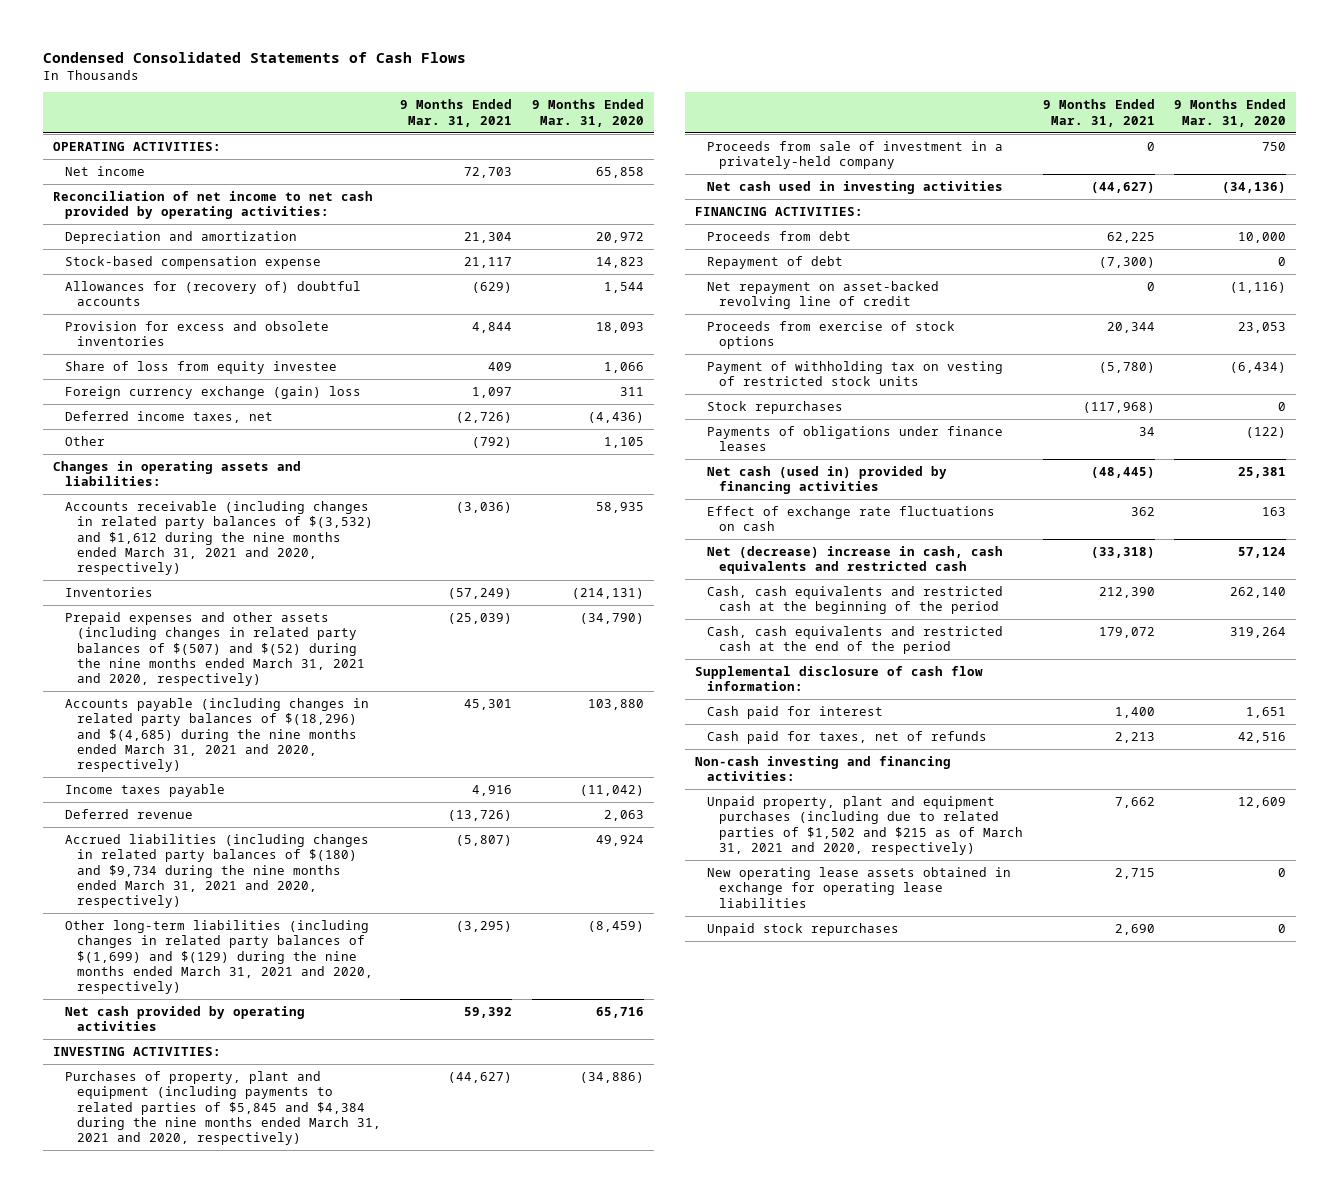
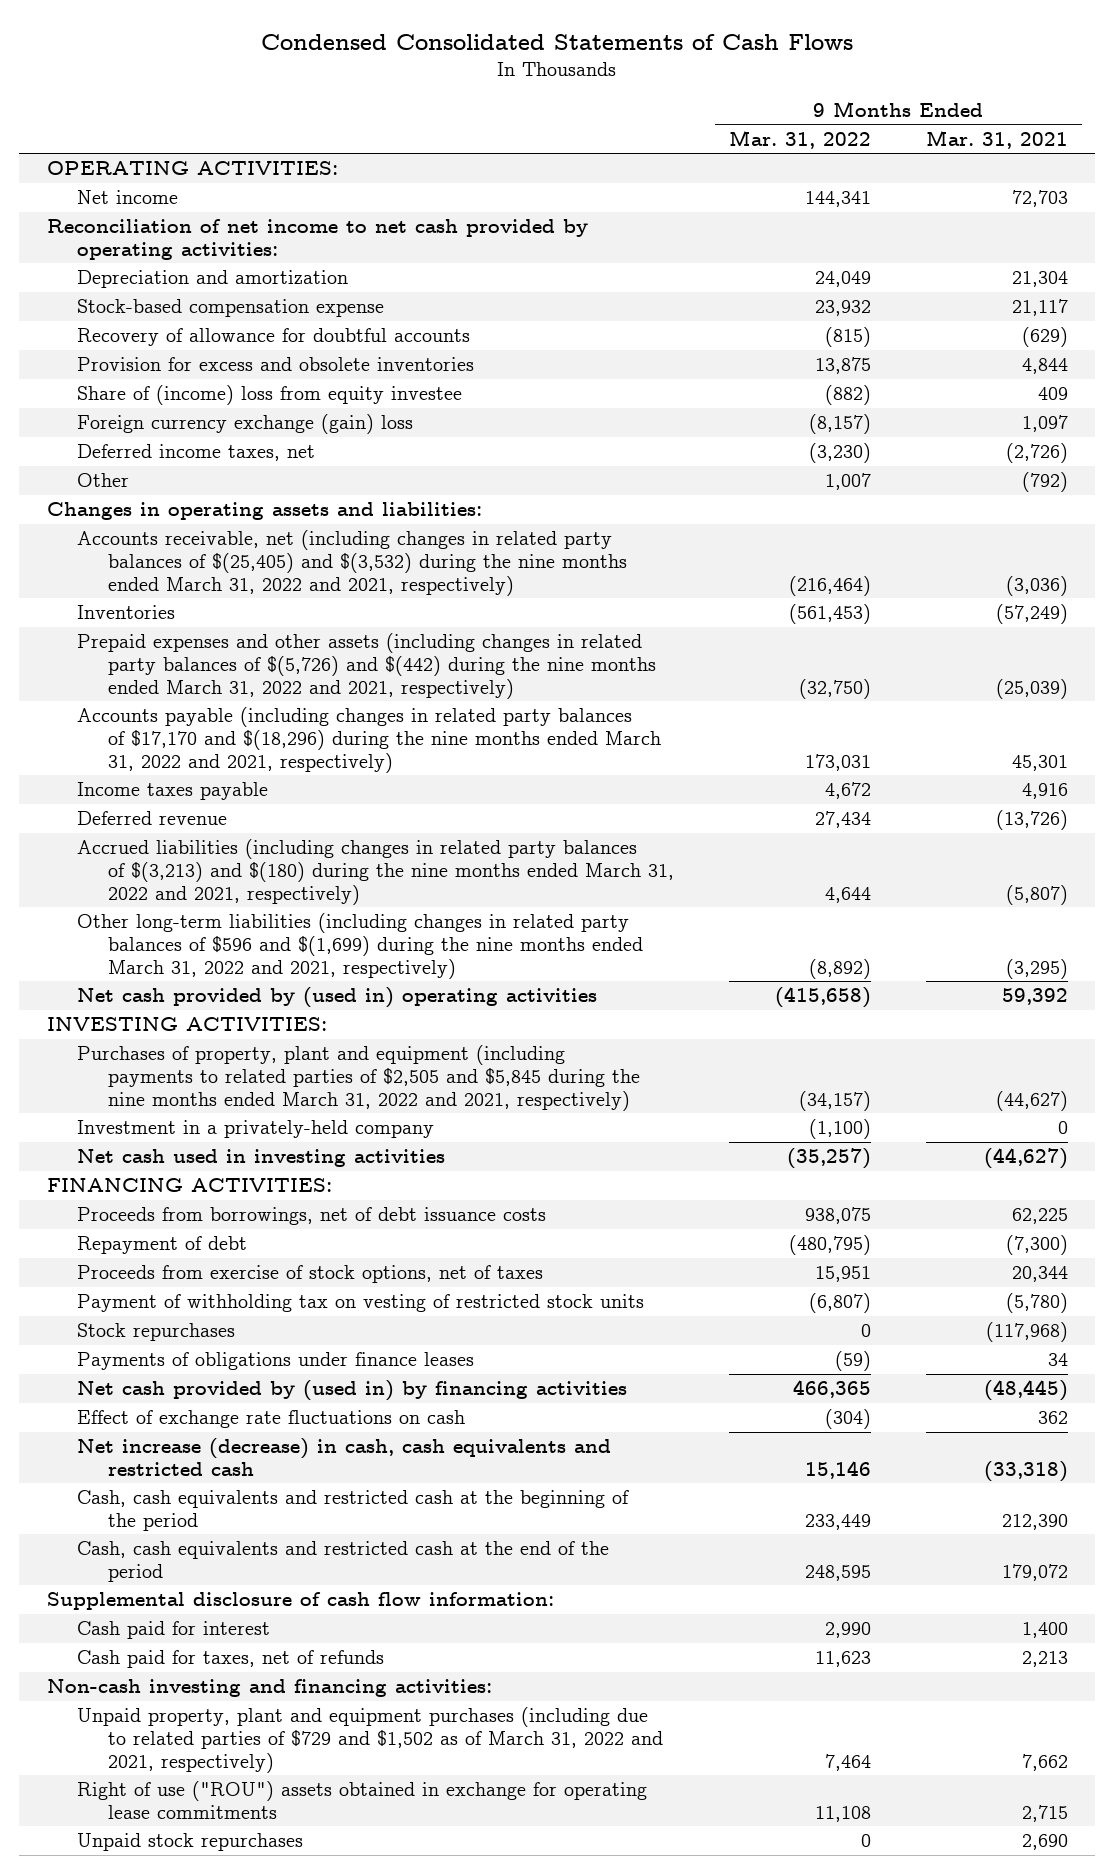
- | 9 Months Ended Mar. 31, 2021 | 9 Months Ended Mar. 31, 2020
+ | 9 Months Ended Mar. 31, 2022 | 9 Months Ended Mar. 31, 2021
- Allowances for (recovery of) doubtful accounts | (629) | 1,544
+ Recovery of allowance for doubtful accounts | (815) | (629)
- Share of loss from equity investee | 409 | 1,066
+ Share of (income) loss from equity investee | (882) | 409
- Accounts receivable (including changes in related party balances of $(3,532) and $1,612 during the nine months ended March 31, 2021 and 2020, respectively) | (3,036) | 58,935
+ Accounts receivable, net (including changes in related party balances of $(25,405) and $(3,532) during the nine months ended March 31, 2022 and 2021, respectively) | (216,464) | (3,036)
- Prepaid expenses and other assets (including changes in related party balances of $(507) and $(52) during the nine months ended March 31, 2021 and 2020, respectively) | (25,039) | (34,790)
- Accounts payable (including changes in related party balances of $(18,296) and $(4,685) during the nine months ended March 31, 2021 and 2020, respectively) | 45,301 | 103,880
+ Prepaid expenses and other assets (including changes in related party balances of $(5,726) and $(442) during the nine months ended March 31, 2022 and 2021, respectively) | (32,750) | (25,039)
+ Accounts payable (including changes in related party balances of $17,170 and $(18,296) during the nine months ended March 31, 2022 and 2021, respectively) | 173,031 | 45,301
- Accrued liabilities (including changes in related party balances of $(180) and $9,734 during the nine months ended March 31, 2021 and 2020, respectively) | (5,807) | 49,924
- Other long-term liabilities (including changes in related party balances of $(1,699) and $(129) during the nine months ended March 31, 2021 and 2020, respectively) | (3,295) | (8,459)
- Net cash provided by operating activities | 59,392 | 65,716
+ Accrued liabilities (including changes in related party balances of $(3,213) and $(180) during the nine months ended March 31, 2022 and 2021, respectively) | 4,644 | (5,807)
+ Other long-term liabilities (including changes in related party balances of $596 and $(1,699) during the nine months ended March 31, 2022 and 2021, respectively) | (8,892) | (3,295)
+ Net cash provided by (used in) operating activities | (415,658) | 59,392
- Purchases of property, plant and equipment (including payments to related parties of $5,845 and $4,384 during the nine months ended March 31, 2021 and 2020, respectively) | (44,627) | (34,886)
- Proceeds from sale of investment in a privately-held company | 0 | 750
+ Purchases of property, plant and equipment (including payments to related parties of $2,505 and $5,845 during the nine months ended March 31, 2022 and 2021, respectively) | (34,157) | (44,627)
+ Investment in a privately-held company | (1,100) | 0
- Proceeds from debt | 62,225 | 10,000
+ Proceeds from borrowings, net of debt issuance costs | 938,075 | 62,225
- Net repayment on asset-backed revolving line of credit | 0 | (1,116)
- Proceeds from exercise of stock options | 20,344 | 23,053
+ Proceeds from exercise of stock options, net of taxes | 15,951 | 20,344
- Net cash (used in) provided by financing activities | (48,445) | 25,381
+ Net cash provided by (used in) by financing activities | 466,365 | (48,445)
- Net (decrease) increase in cash, cash equivalents and restricted cash | (33,318) | 57,124
+ Net increase (decrease) in cash, cash equivalents and restricted cash | 15,146 | (33,318)
- Unpaid property, plant and equipment purchases (including due to related parties of $1,502 and $215 as of March 31, 2021 and 2020, respectively) | 7,662 | 12,609
- New operating lease assets obtained in exchange for operating lease liabilities | 2,715 | 0
+ Unpaid property, plant and equipment purchases (including due to related parties of $729 and $1,502 as of March 31, 2022 and 2021, respectively) | 7,464 | 7,662
+ Right of use ("ROU") assets obtained in exchange for operating lease commitments | 11,108 | 2,715

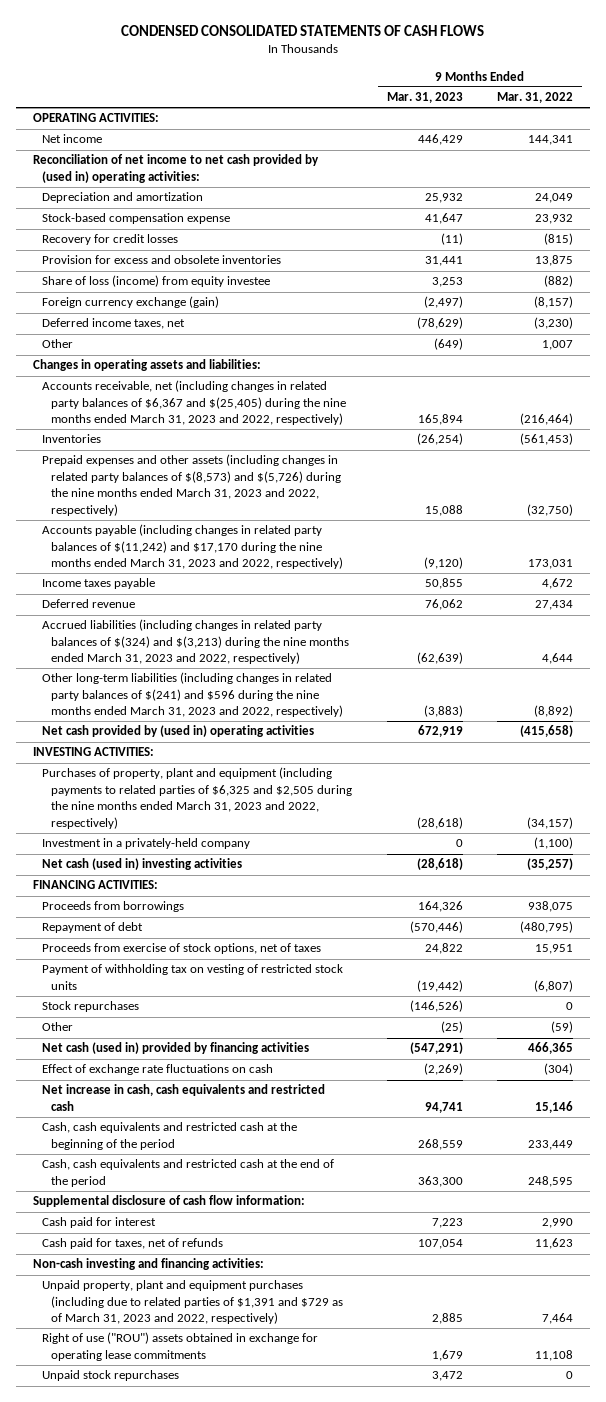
- Condensed Consolidated Statements of Cash Flows
+ CONDENSED CONSOLIDATED STATEMENTS OF CASH FLOWS
- | 9 Months Ended Mar. 31, 2022 | 9 Months Ended Mar. 31, 2021
+ | 9 Months Ended Mar. 31, 2023 | 9 Months Ended Mar. 31, 2022
- Reconciliation of net income to net cash provided by operating activities:
+ Reconciliation of net income to net cash provided by (used in) operating activities:
- Recovery of allowance for doubtful accounts | (815) | (629)
+ Recovery for credit losses | (11) | (815)
- Share of (income) loss from equity investee | (882) | 409
- Foreign currency exchange (gain) loss | (8,157) | 1,097
+ Share of loss (income) from equity investee | 3,253 | (882)
+ Foreign currency exchange (gain) | (2,497) | (8,157)
- Accounts receivable, net (including changes in related party balances of $(25,405) and $(3,532) during the nine months ended March 31, 2022 and 2021, respectively) | (216,464) | (3,036)
+ Accounts receivable, net (including changes in related party balances of $6,367 and $(25,405) during the nine months ended March 31, 2023 and 2022, respectively) | 165,894 | (216,464)
- Prepaid expenses and other assets (including changes in related party balances of $(5,726) and $(442) during the nine months ended March 31, 2022 and 2021, respectively) | (32,750) | (25,039)
- Accounts payable (including changes in related party balances of $17,170 and $(18,296) during the nine months ended March 31, 2022 and 2021, respectively) | 173,031 | 45,301
+ Prepaid expenses and other assets (including changes in related party balances of $(8,573) and $(5,726) during the nine months ended March 31, 2023 and 2022, respectively) | 15,088 | (32,750)
+ Accounts payable (including changes in related party balances of $(11,242) and $17,170 during the nine months ended March 31, 2023 and 2022, respectively) | (9,120) | 173,031
- Accrued liabilities (including changes in related party balances of $(3,213) and $(180) during the nine months ended March 31, 2022 and 2021, respectively) | 4,644 | (5,807)
- Other long-term liabilities (including changes in related party balances of $596 and $(1,699) during the nine months ended March 31, 2022 and 2021, respectively) | (8,892) | (3,295)
+ Accrued liabilities (including changes in related party balances of $(324) and $(3,213) during the nine months ended March 31, 2023 and 2022, respectively) | (62,639) | 4,644
+ Other long-term liabilities (including changes in related party balances of $(241) and $596 during the nine months ended March 31, 2023 and 2022, respectively) | (3,883) | (8,892)
- Purchases of property, plant and equipment (including payments to related parties of $2,505 and $5,845 during the nine months ended March 31, 2022 and 2021, respectively) | (34,157) | (44,627)
+ Purchases of property, plant and equipment (including payments to related parties of $6,325 and $2,505 during the nine months ended March 31, 2023 and 2022, respectively) | (28,618) | (34,157)
- Net cash used in investing activities | (35,257) | (44,627)
+ Net cash (used in) investing activities | (28,618) | (35,257)
- Proceeds from borrowings, net of debt issuance costs | 938,075 | 62,225
+ Proceeds from borrowings | 164,326 | 938,075
- Payments of obligations under finance leases | (59) | 34
- Net cash provided by (used in) by financing activities | 466,365 | (48,445)
+ Other | (25) | (59)
+ Net cash (used in) provided by financing activities | (547,291) | 466,365
- Net increase (decrease) in cash, cash equivalents and restricted cash | 15,146 | (33,318)
+ Net increase in cash, cash equivalents and restricted cash | 94,741 | 15,146
- Unpaid property, plant and equipment purchases (including due to related parties of $729 and $1,502 as of March 31, 2022 and 2021, respectively) | 7,464 | 7,662
+ Unpaid property, plant and equipment purchases (including due to related parties of $1,391 and $729 as of March 31, 2023 and 2022, respectively) | 2,885 | 7,464

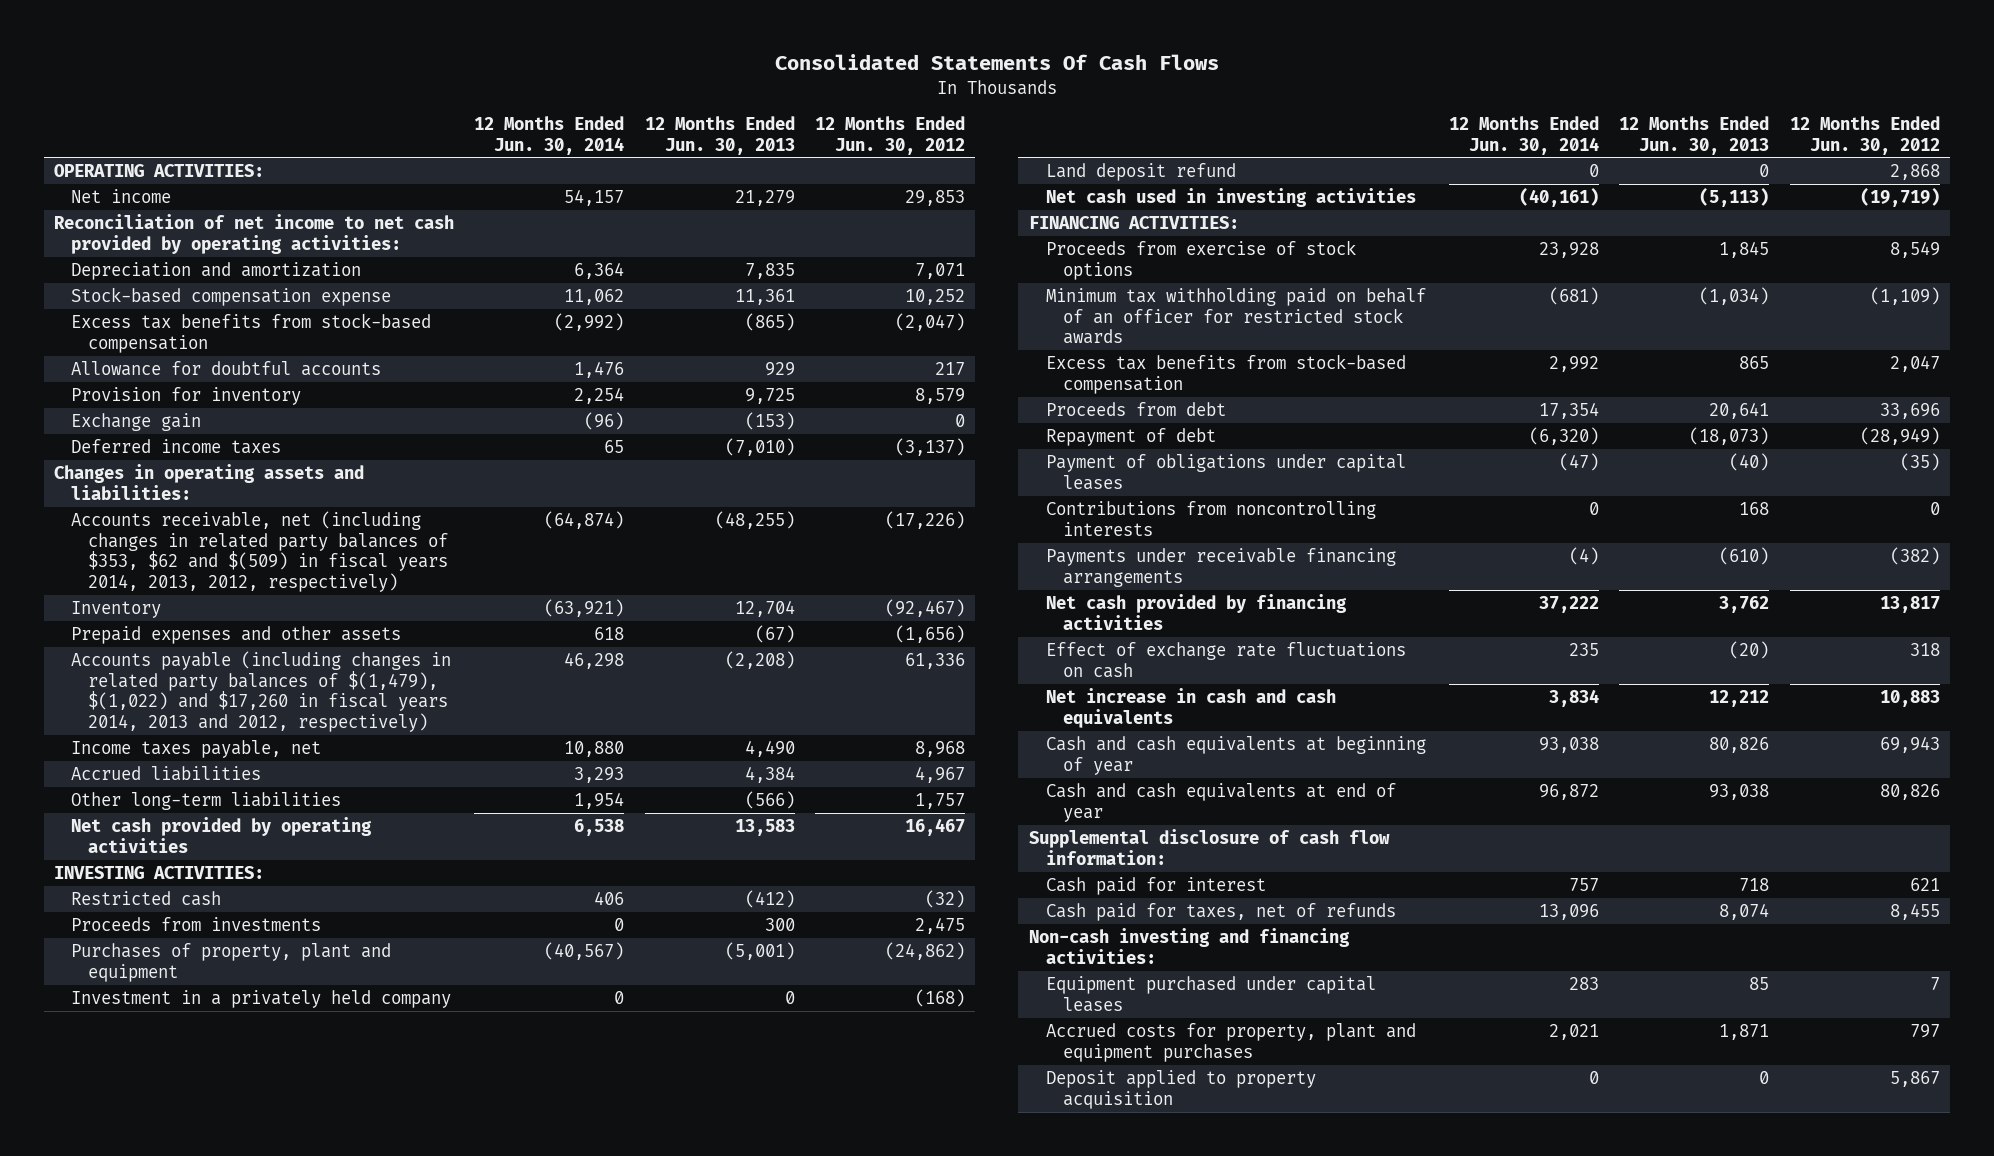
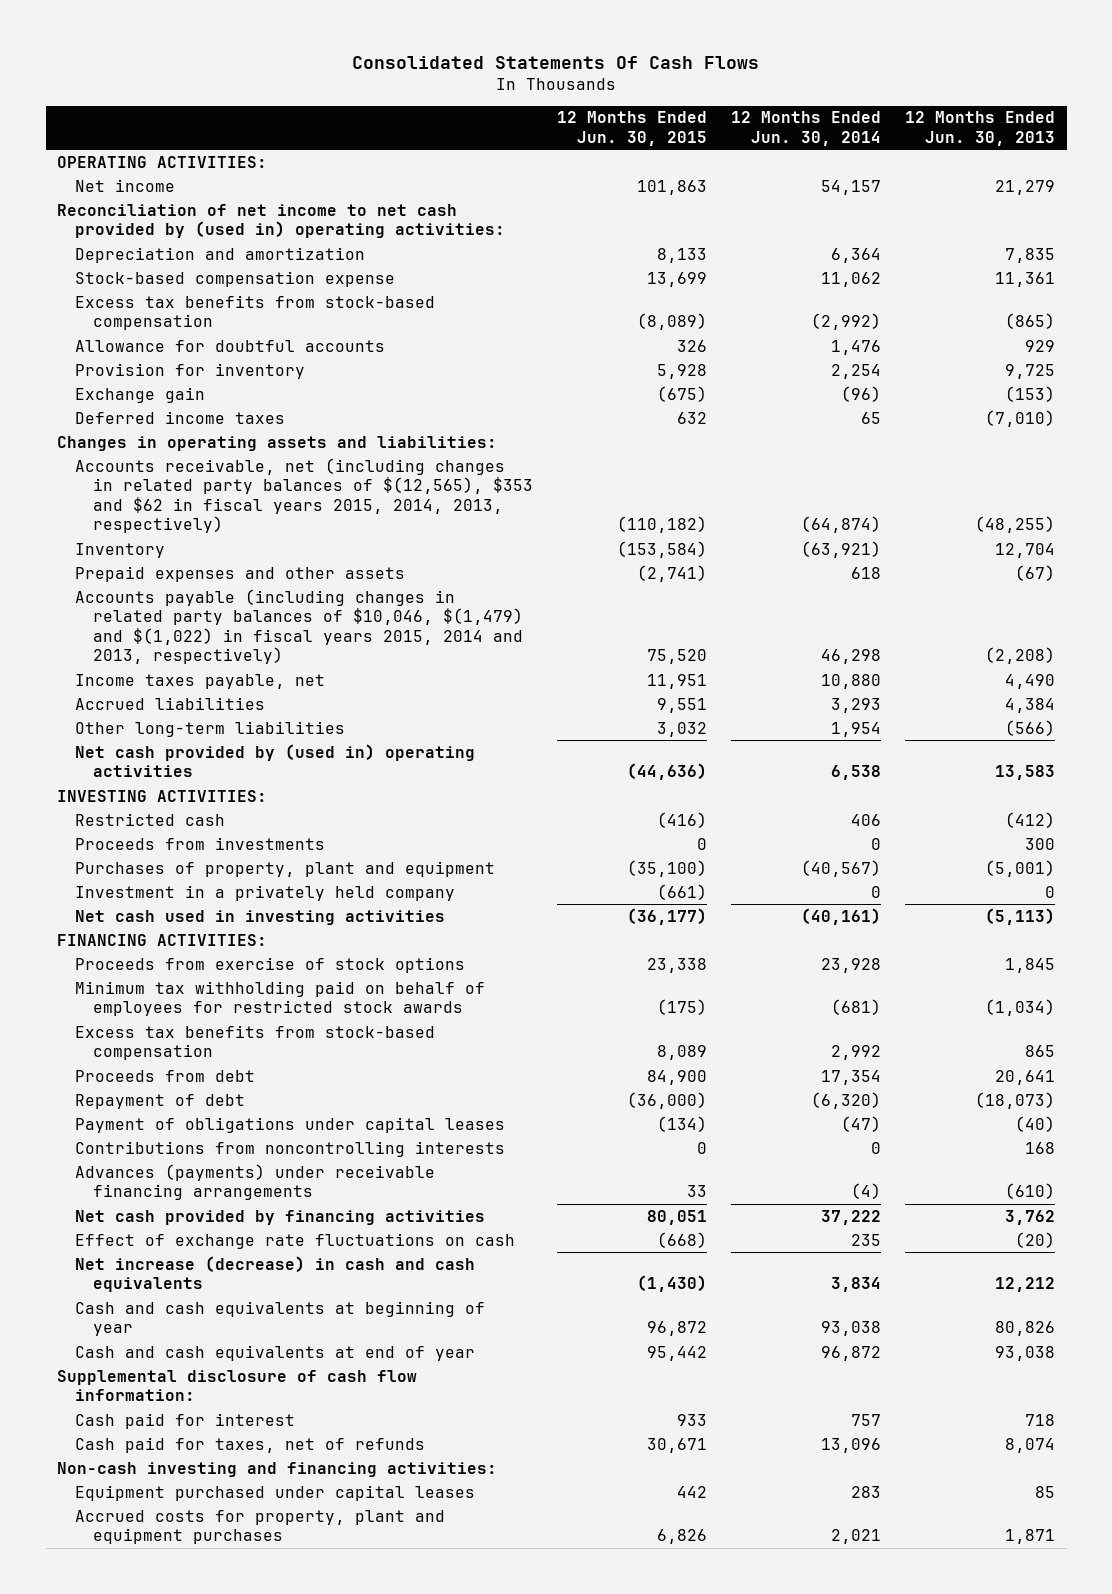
- | 12 Months Ended Jun. 30, 2014 | 12 Months Ended Jun. 30, 2013 | 12 Months Ended Jun. 30, 2012
+ | 12 Months Ended Jun. 30, 2015 | 12 Months Ended Jun. 30, 2014 | 12 Months Ended Jun. 30, 2013
- Reconciliation of net income to net cash provided by operating activities:
+ Reconciliation of net income to net cash provided by (used in) operating activities:
- Accounts receivable, net (including changes in related party balances of $353, $62 and $(509) in fiscal years 2014, 2013, 2012, respectively) | (64,874) | (48,255) | (17,226)
+ Accounts receivable, net (including changes in related party balances of $(12,565), $353 and $62 in fiscal years 2015, 2014, 2013, respectively) | (110,182) | (64,874) | (48,255)
- Accounts payable (including changes in related party balances of $(1,479), $(1,022) and $17,260 in fiscal years 2014, 2013 and 2012, respectively) | 46,298 | (2,208) | 61,336
+ Accounts payable (including changes in related party balances of $10,046, $(1,479) and $(1,022) in fiscal years 2015, 2014 and 2013, respectively) | 75,520 | 46,298 | (2,208)
- Net cash provided by operating activities | 6,538 | 13,583 | 16,467
+ Net cash provided by (used in) operating activities | (44,636) | 6,538 | 13,583
- Land deposit refund | 0 | 0 | 2,868
- Minimum tax withholding paid on behalf of an officer for restricted stock awards | (681) | (1,034) | (1,109)
+ Minimum tax withholding paid on behalf of employees for restricted stock awards | (175) | (681) | (1,034)
- Payments under receivable financing arrangements | (4) | (610) | (382)
+ Advances (payments) under receivable financing arrangements | 33 | (4) | (610)
- Net increase in cash and cash equivalents | 3,834 | 12,212 | 10,883
+ Net increase (decrease) in cash and cash equivalents | (1,430) | 3,834 | 12,212
- Deposit applied to property acquisition | 0 | 0 | 5,867

